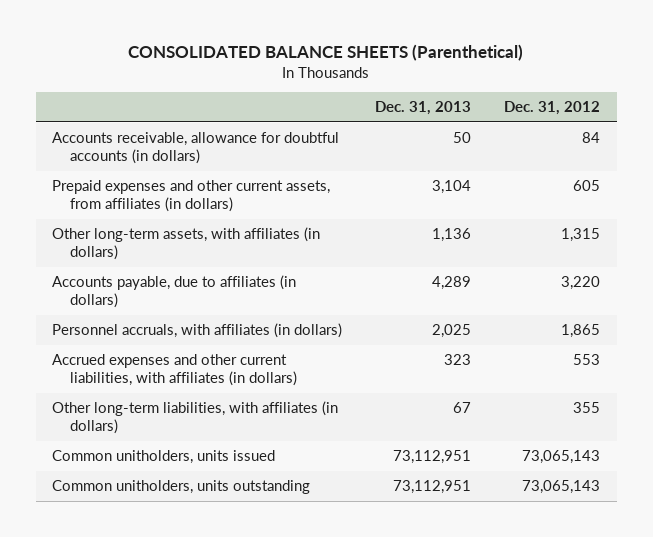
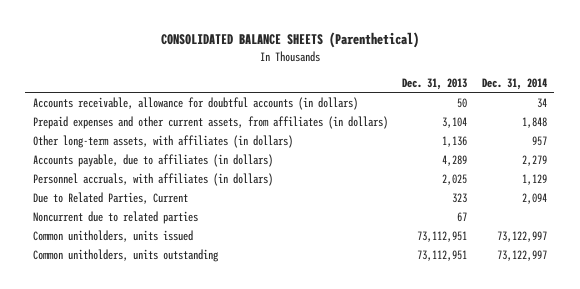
- | Dec. 31, 2013 | Dec. 31, 2012
+ | Dec. 31, 2013 | Dec. 31, 2014
- Accrued expenses and other current liabilities, with affiliates (in dollars) | 323 | 553
- Other long-term liabilities, with affiliates (in dollars) | 67 | 355
+ Due to Related Parties, Current | 323 | 2,094
+ Noncurrent due to related parties | 67 |

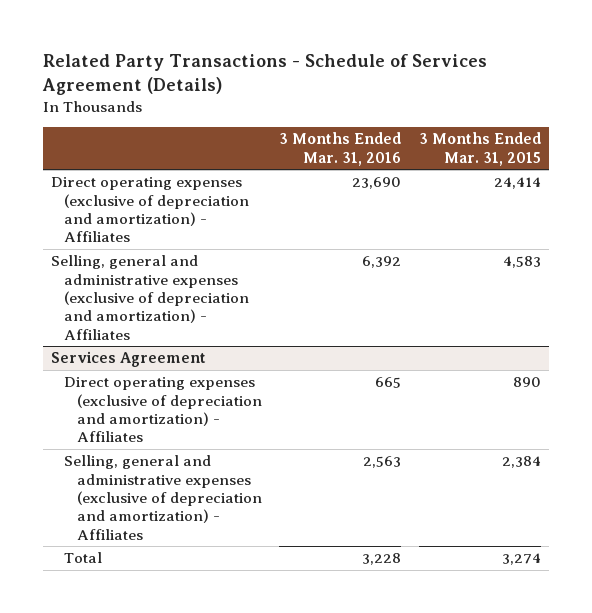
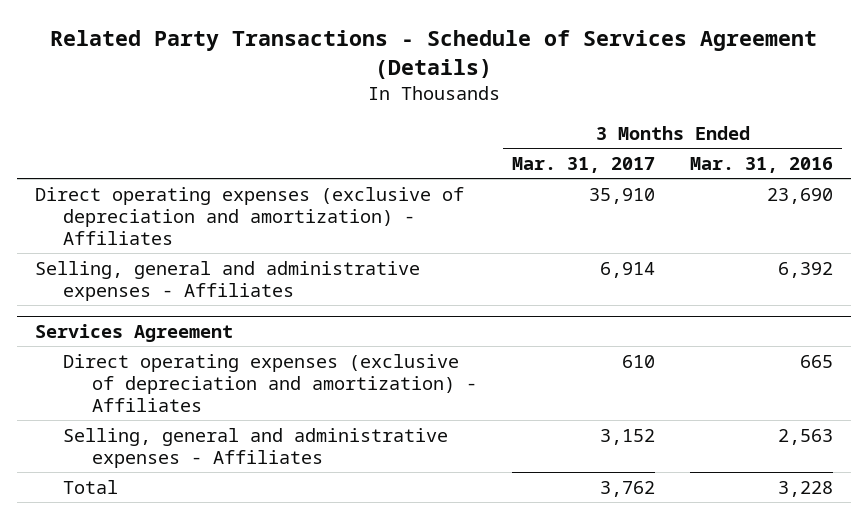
- | 3 Months Ended Mar. 31, 2016 | 3 Months Ended Mar. 31, 2015
+ | 3 Months Ended Mar. 31, 2017 | 3 Months Ended Mar. 31, 2016
- Selling, general and administrative expenses (exclusive of depreciation and amortization) - Affiliates | 6,392 | 4,583
+ Selling, general and administrative expenses - Affiliates | 6,914 | 6,392
@ Services Agreement
- Selling, general and administrative expenses (exclusive of depreciation and amortization) - Affiliates | 2,563 | 2,384
+ Selling, general and administrative expenses - Affiliates | 3,152 | 2,563

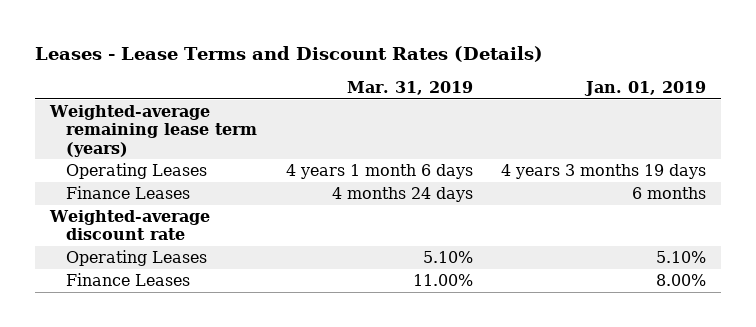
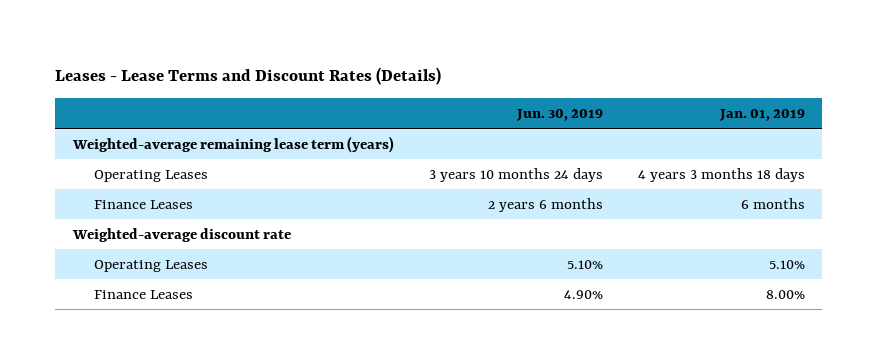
- | Mar. 31, 2019 | Jan. 01, 2019
+ | Jun. 30, 2019 | Jan. 01, 2019
- Operating Leases | 4 years 1 month 6 days | 4 years 3 months 19 days
+ Operating Leases | 3 years 10 months 24 days | 4 years 3 months 18 days

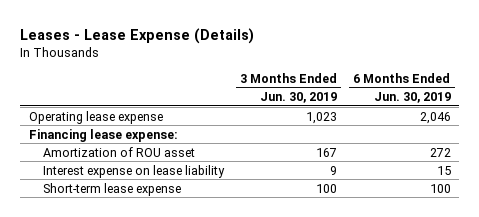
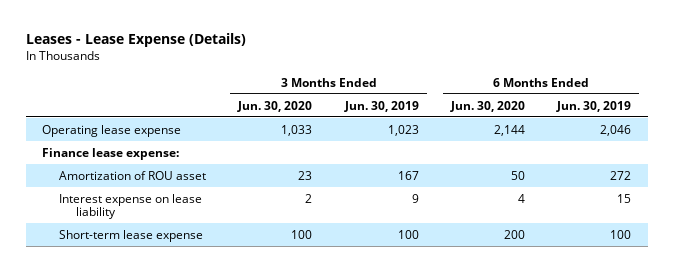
- | 3 Months Ended Jun. 30, 2019 | 6 Months Ended Jun. 30, 2019
+ | 3 Months Ended Jun. 30, 2020 | 3 Months Ended Jun. 30, 2019 | 6 Months Ended Jun. 30, 2020 | 6 Months Ended Jun. 30, 2019
- Financing lease expense:
+ Finance lease expense:

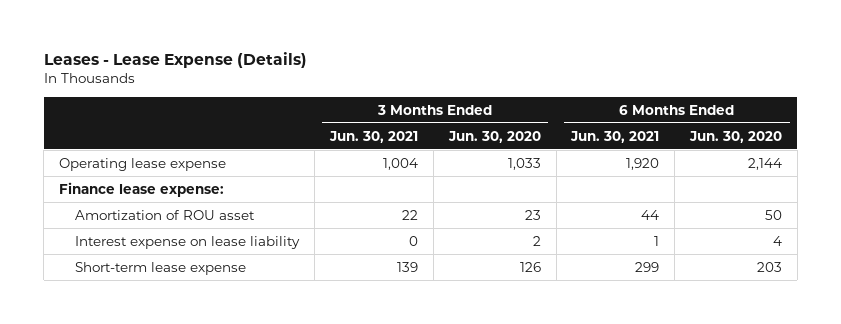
- | 3 Months Ended Jun. 30, 2020 | 3 Months Ended Jun. 30, 2019 | 6 Months Ended Jun. 30, 2020 | 6 Months Ended Jun. 30, 2019
+ | 3 Months Ended Jun. 30, 2021 | 3 Months Ended Jun. 30, 2020 | 6 Months Ended Jun. 30, 2021 | 6 Months Ended Jun. 30, 2020
- Short-term lease expense | 100 | 100 | 200 | 100
+ Short-term lease expense | 139 | 126 | 299 | 203

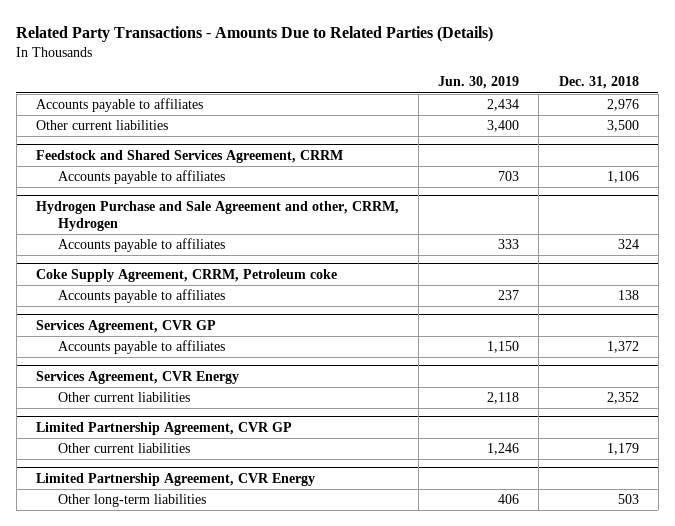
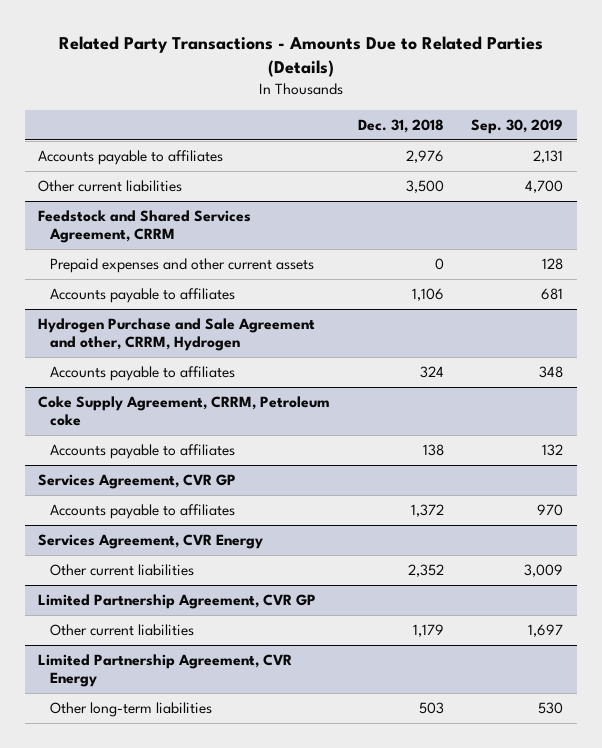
- | Jun. 30, 2019 | Dec. 31, 2018
+ | Dec. 31, 2018 | Sep. 30, 2019
@ Feedstock and Shared Services Agreement, CRRM
+ Prepaid expenses and other current assets | 0 | 128

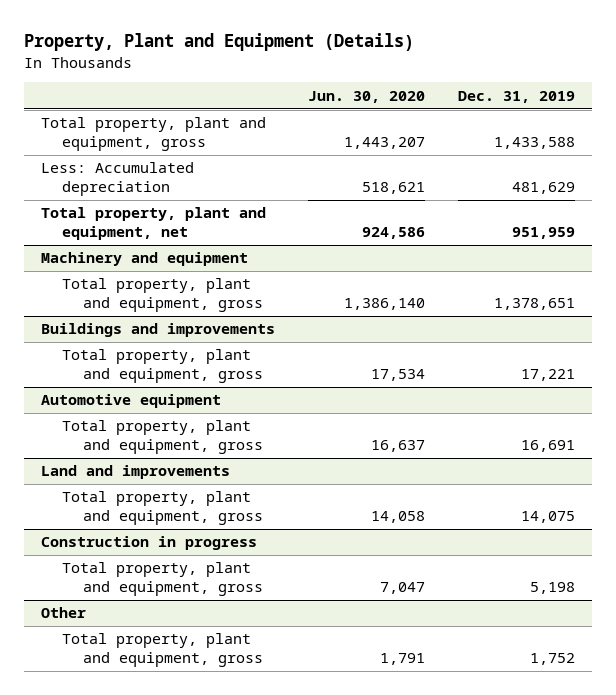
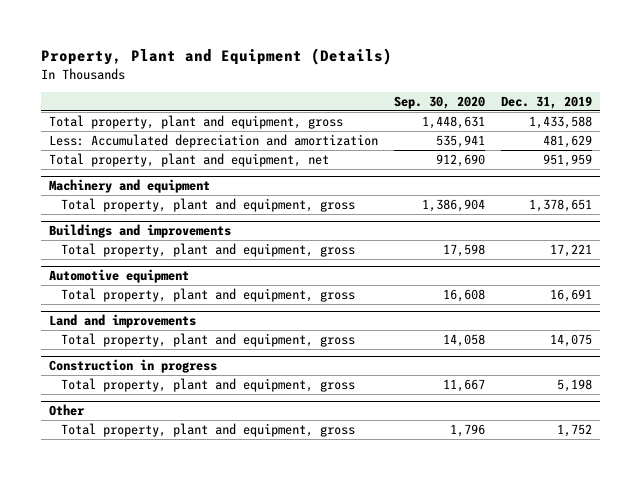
- | Jun. 30, 2020 | Dec. 31, 2019
+ | Sep. 30, 2020 | Dec. 31, 2019
- Less: Accumulated depreciation | 518,621 | 481,629
+ Less: Accumulated depreciation and amortization | 535,941 | 481,629

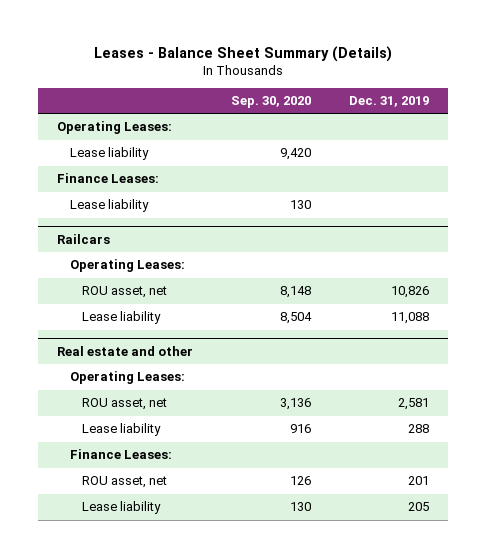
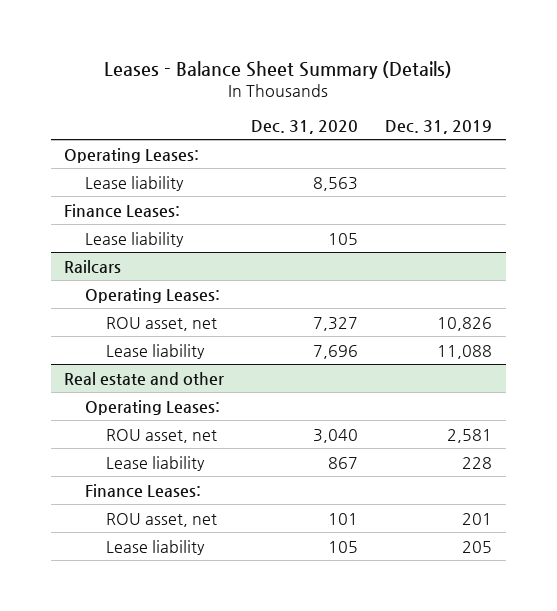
- | Sep. 30, 2020 | Dec. 31, 2019
+ | Dec. 31, 2020 | Dec. 31, 2019
@ Real estate and other
- Lease liability | 916 | 288
+ Lease liability | 867 | 228

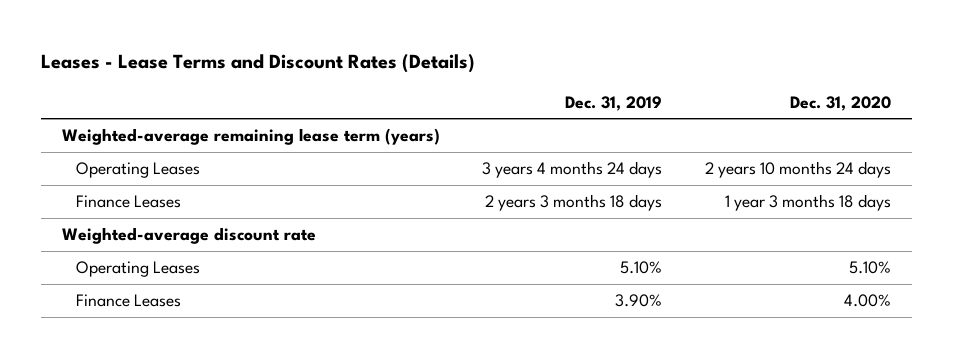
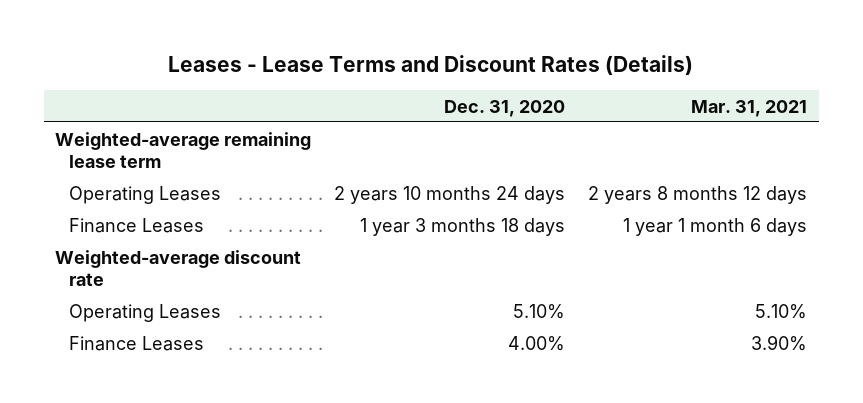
- | Dec. 31, 2019 | Dec. 31, 2020
+ | Dec. 31, 2020 | Mar. 31, 2021
- Weighted-average remaining lease term (years)
+ Weighted-average remaining lease term

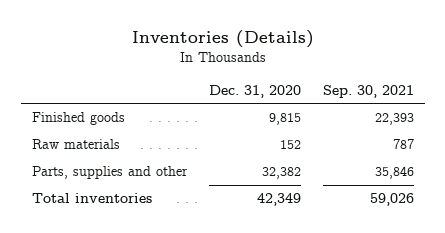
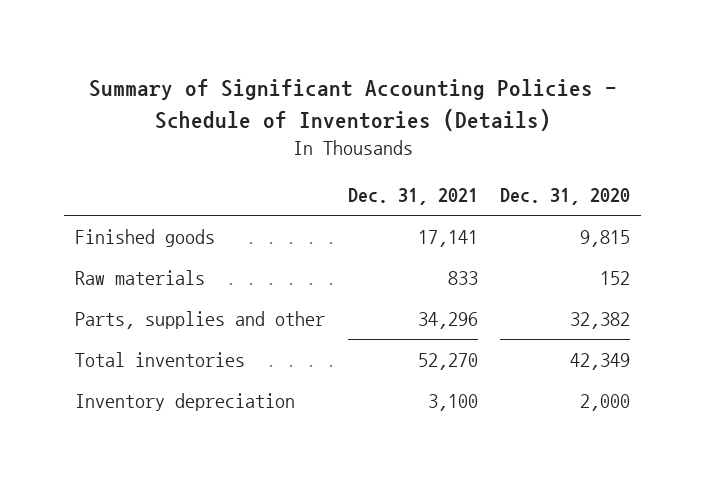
- Inventories (Details)
+ Summary of Significant Accounting Policies - Schedule of Inventories (Details)
- | Dec. 31, 2020 | Sep. 30, 2021
+ | Dec. 31, 2021 | Dec. 31, 2020
+ Inventory depreciation | 3,100 | 2,000

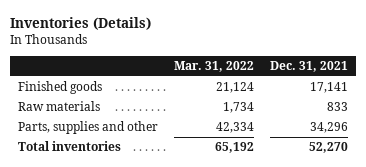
- Summary of Significant Accounting Policies - Schedule of Inventories (Details)
+ Inventories (Details)
- | Dec. 31, 2021 | Dec. 31, 2020
+ | Mar. 31, 2022 | Dec. 31, 2021
- Inventory depreciation | 3,100 | 2,000

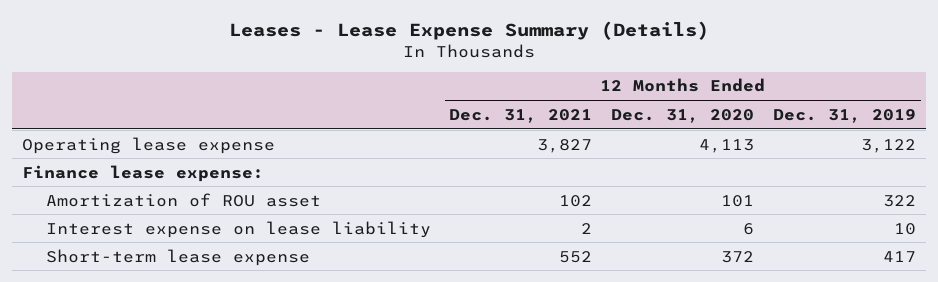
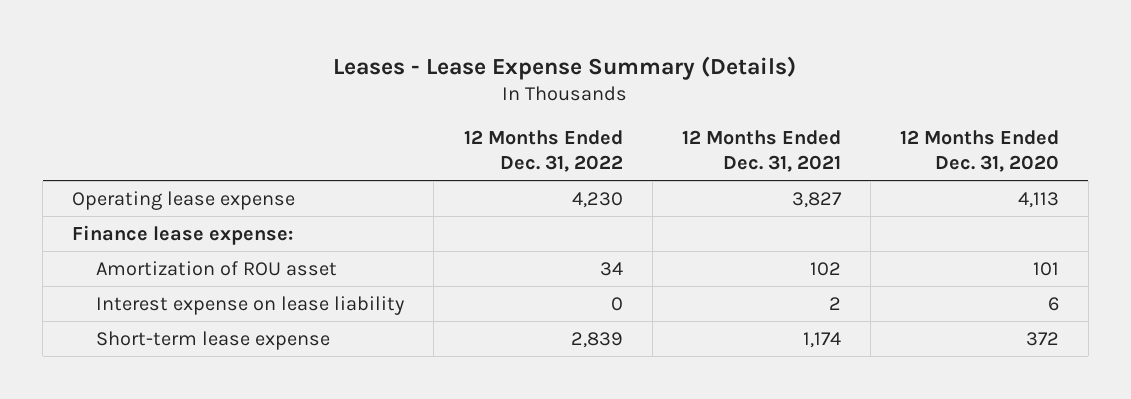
- | 12 Months Ended Dec. 31, 2021 | 12 Months Ended Dec. 31, 2020 | 12 Months Ended Dec. 31, 2019
+ | 12 Months Ended Dec. 31, 2022 | 12 Months Ended Dec. 31, 2021 | 12 Months Ended Dec. 31, 2020
- Short-term lease expense | 552 | 372 | 417
+ Short-term lease expense | 2,839 | 1,174 | 372

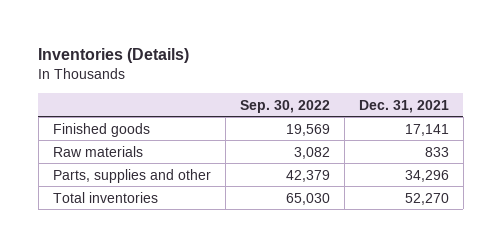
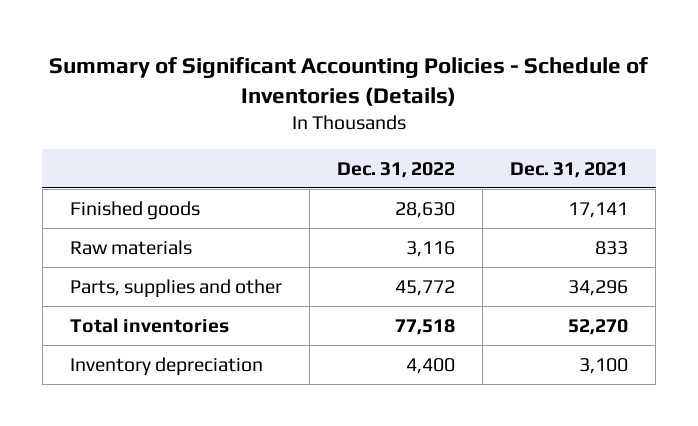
- Inventories (Details)
+ Summary of Significant Accounting Policies - Schedule of Inventories (Details)
- | Sep. 30, 2022 | Dec. 31, 2021
+ | Dec. 31, 2022 | Dec. 31, 2021
+ Inventory depreciation | 4,400 | 3,100

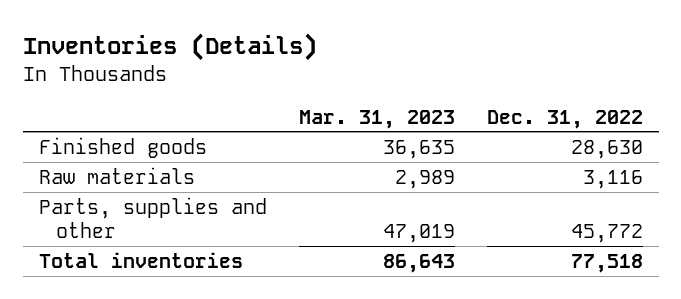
- Summary of Significant Accounting Policies - Schedule of Inventories (Details)
+ Inventories (Details)
- | Dec. 31, 2022 | Dec. 31, 2021
+ | Mar. 31, 2023 | Dec. 31, 2022
- Inventory depreciation | 4,400 | 3,100

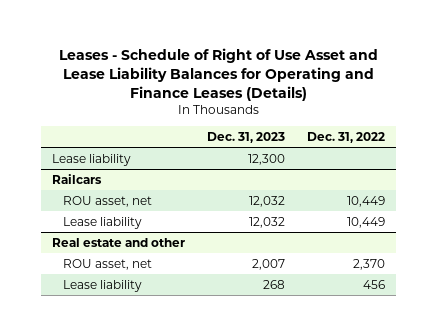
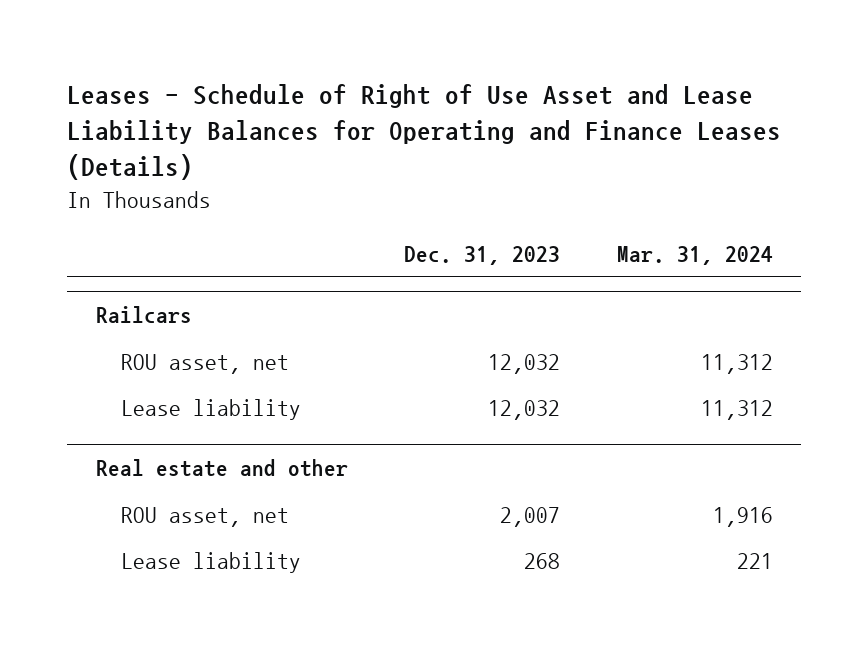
- | Dec. 31, 2023 | Dec. 31, 2022
+ | Dec. 31, 2023 | Mar. 31, 2024
- Lease liability | 12,300 |

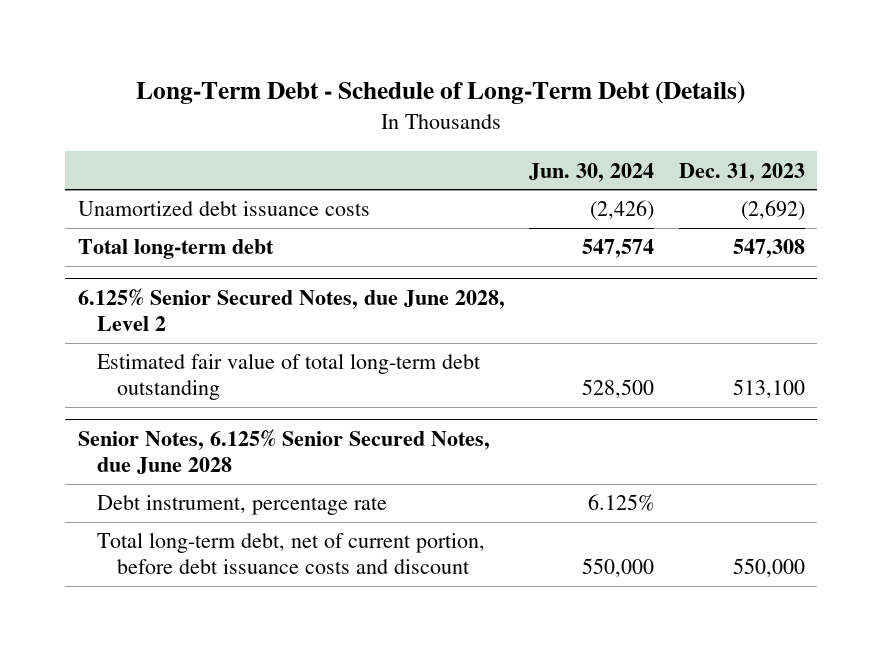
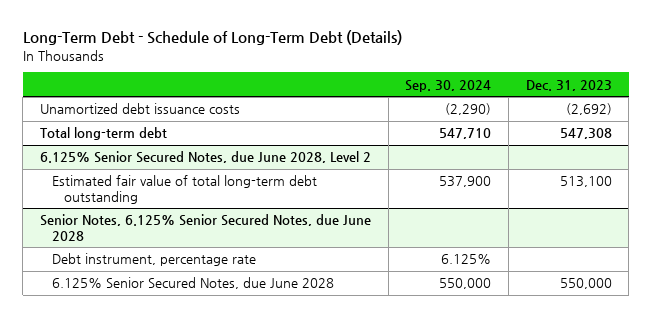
- | Jun. 30, 2024 | Dec. 31, 2023
+ | Sep. 30, 2024 | Dec. 31, 2023
@ Senior Notes, 6.125% Senior Secured Notes, due June 2028
- Total long-term debt, net of current portion, before debt issuance costs and discount | 550,000 | 550,000
+ 6.125% Senior Secured Notes, due June 2028 | 550,000 | 550,000

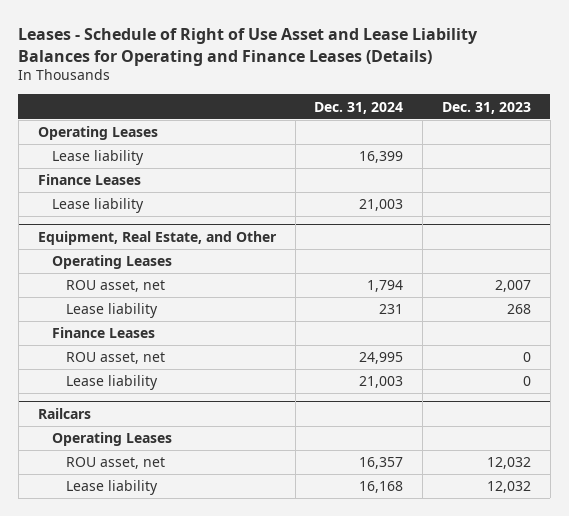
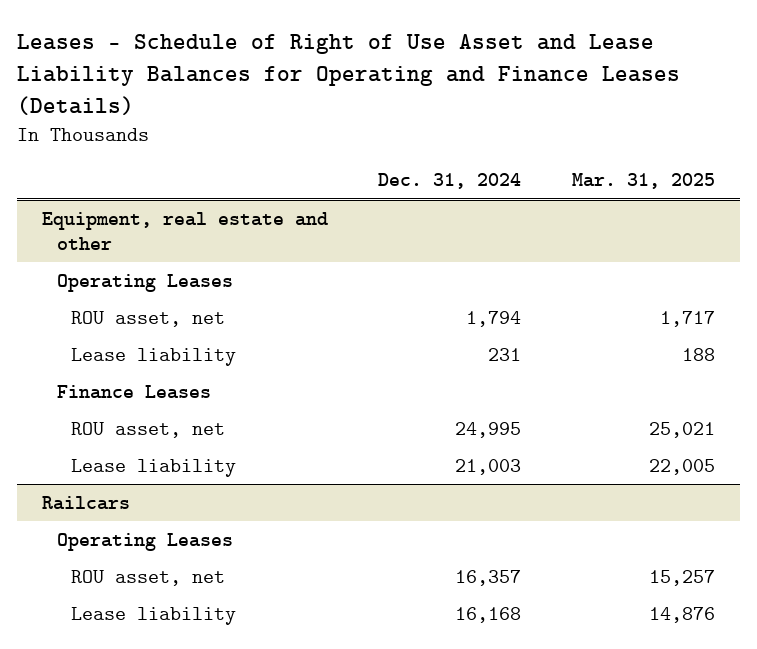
- | Dec. 31, 2024 | Dec. 31, 2023
+ | Dec. 31, 2024 | Mar. 31, 2025
- Operating Leases
- Lease liability | 16,399 |
- Finance Leases
- Lease liability | 21,003 |
- Equipment, Real Estate, and Other
+ Equipment, real estate and other

